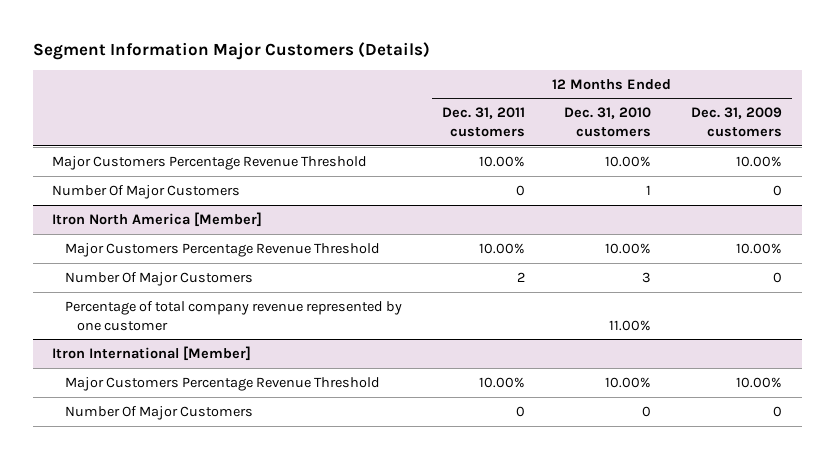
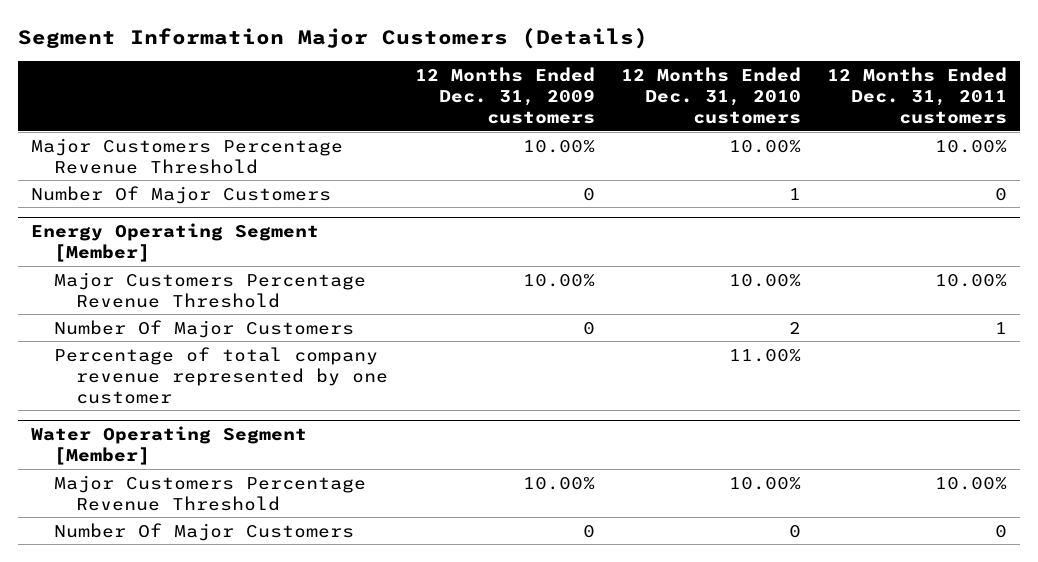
- | 12 Months Ended Dec. 31, 2011 customers | 12 Months Ended Dec. 31, 2010 customers | 12 Months Ended Dec. 31, 2009 customers
+ | 12 Months Ended Dec. 31, 2009 customers | 12 Months Ended Dec. 31, 2010 customers | 12 Months Ended Dec. 31, 2011 customers
- Itron North America [Member]
+ Energy Operating Segment [Member]
- Number Of Major Customers | 2 | 3 | 0
+ Number Of Major Customers | 0 | 2 | 1
- Itron International [Member]
+ Water Operating Segment [Member]

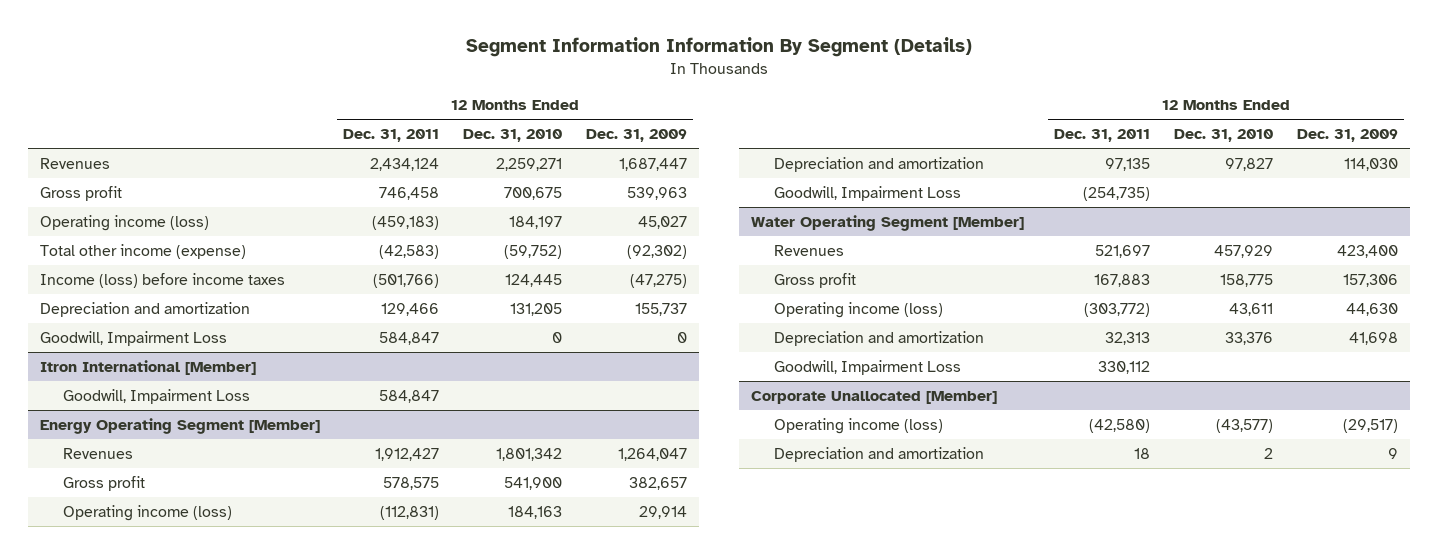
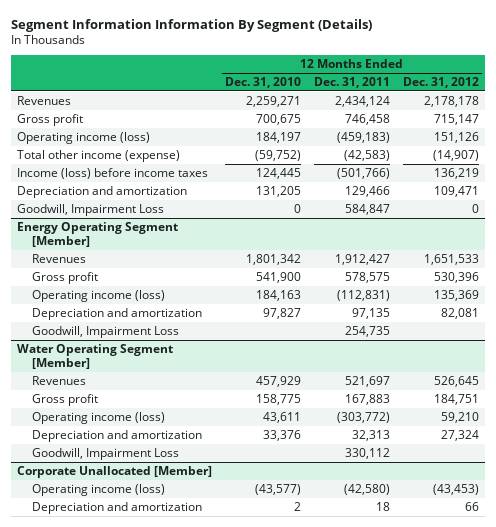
- | 12 Months Ended Dec. 31, 2011 | 12 Months Ended Dec. 31, 2010 | 12 Months Ended Dec. 31, 2009
+ | 12 Months Ended Dec. 31, 2010 | 12 Months Ended Dec. 31, 2011 | 12 Months Ended Dec. 31, 2012
- Itron International [Member]
- Goodwill, Impairment Loss | 584,847 | |
@ Energy Operating Segment [Member]
- Goodwill, Impairment Loss | (254,735) | |
+ Goodwill, Impairment Loss | | 254,735 |

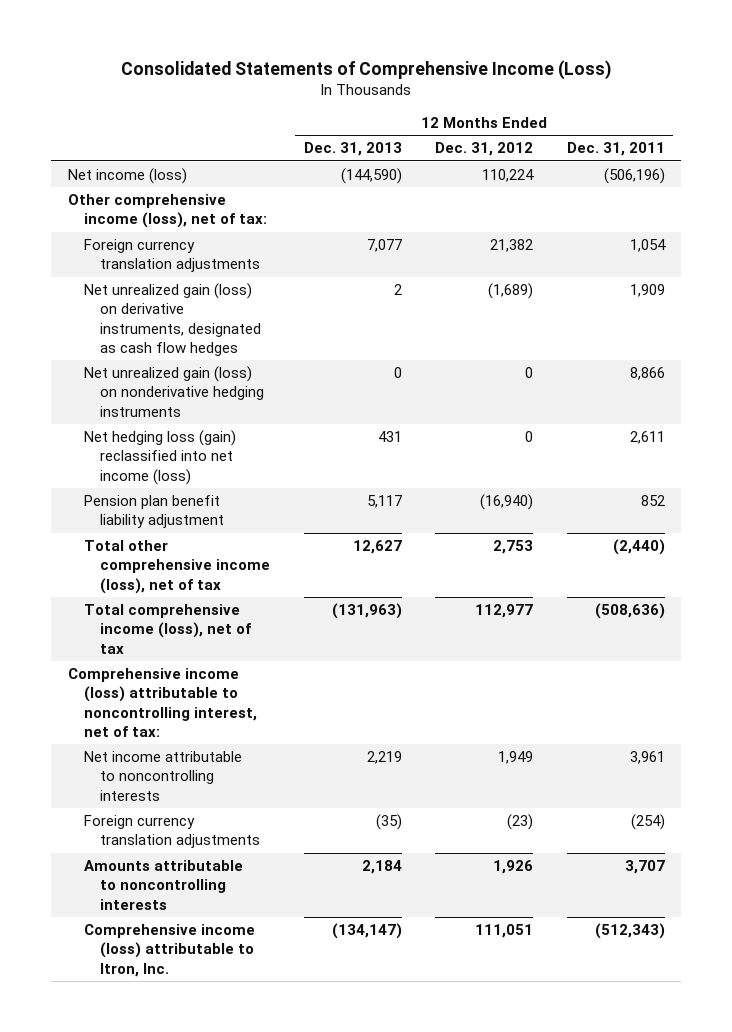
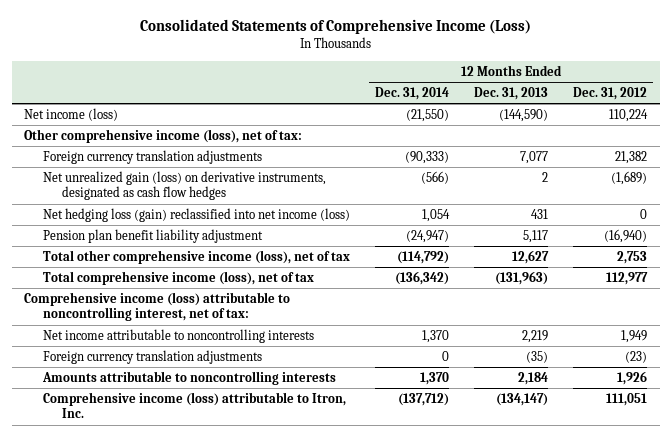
- | 12 Months Ended Dec. 31, 2013 | 12 Months Ended Dec. 31, 2012 | 12 Months Ended Dec. 31, 2011
+ | 12 Months Ended Dec. 31, 2014 | 12 Months Ended Dec. 31, 2013 | 12 Months Ended Dec. 31, 2012
- Net unrealized gain (loss) on nonderivative hedging instruments | 0 | 0 | 8,866

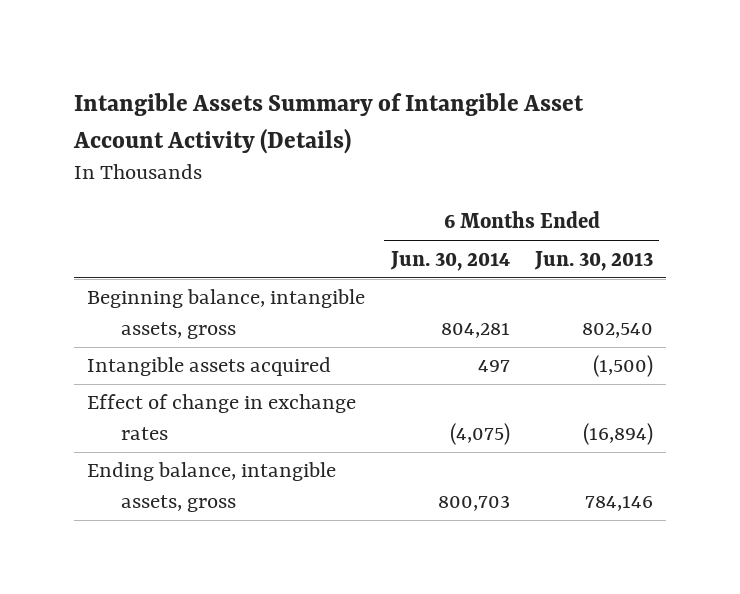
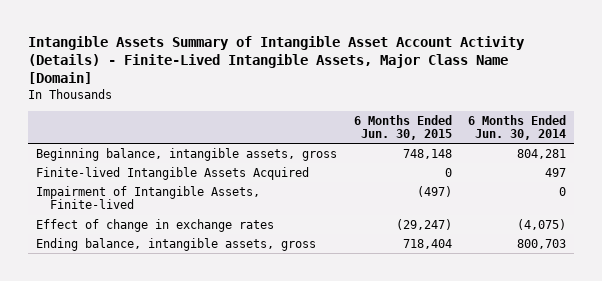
- Intangible Assets Summary of Intangible Asset Account Activity (Details)
+ Intangible Assets Summary of Intangible Asset Account Activity (Details) - Finite-Lived Intangible Assets, Major Class Name [Domain]
- | 6 Months Ended Jun. 30, 2014 | 6 Months Ended Jun. 30, 2013
+ | 6 Months Ended Jun. 30, 2015 | 6 Months Ended Jun. 30, 2014
- Intangible assets acquired | 497 | (1,500)
+ Finite-lived Intangible Assets Acquired | 0 | 497
+ Impairment of Intangible Assets, Finite-lived | (497) | 0

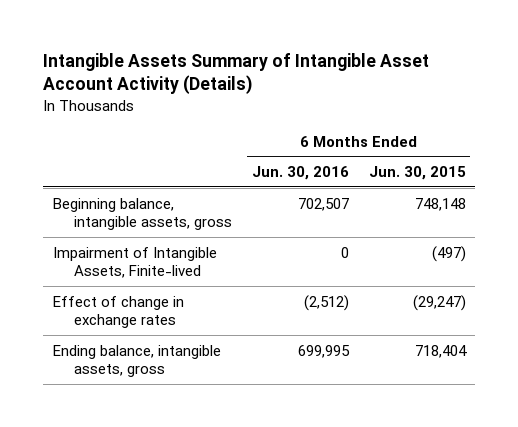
- Intangible Assets Summary of Intangible Asset Account Activity (Details) - Finite-Lived Intangible Assets, Major Class Name [Domain]
+ Intangible Assets Summary of Intangible Asset Account Activity (Details)
- | 6 Months Ended Jun. 30, 2015 | 6 Months Ended Jun. 30, 2014
+ | 6 Months Ended Jun. 30, 2016 | 6 Months Ended Jun. 30, 2015
- Finite-lived Intangible Assets Acquired | 0 | 497

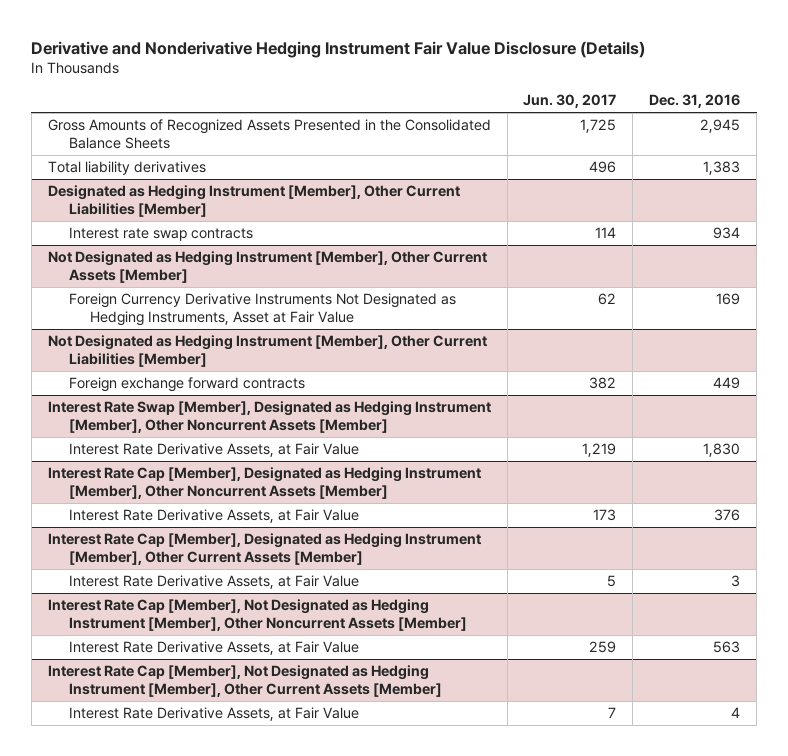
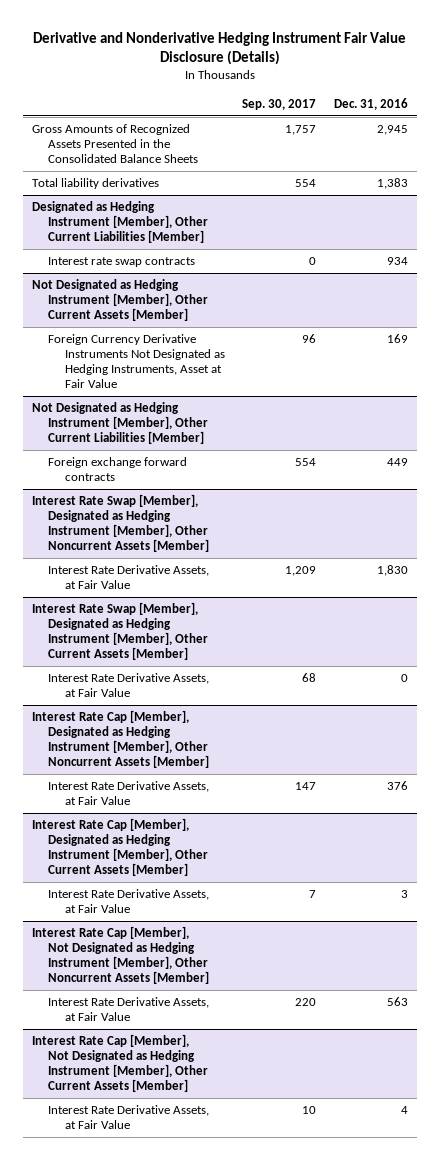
- | Jun. 30, 2017 | Dec. 31, 2016
+ | Sep. 30, 2017 | Dec. 31, 2016
+ Interest Rate Swap [Member], Designated as Hedging Instrument [Member], Other Current Assets [Member]
+ Interest Rate Derivative Assets, at Fair Value | 68 | 0

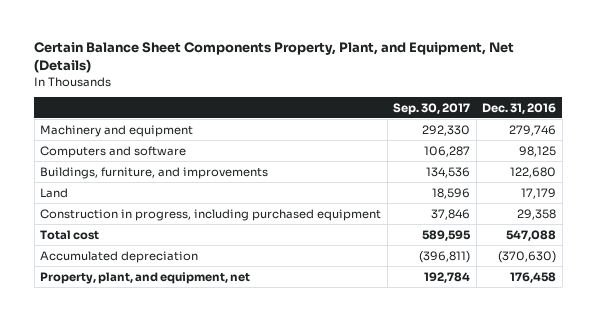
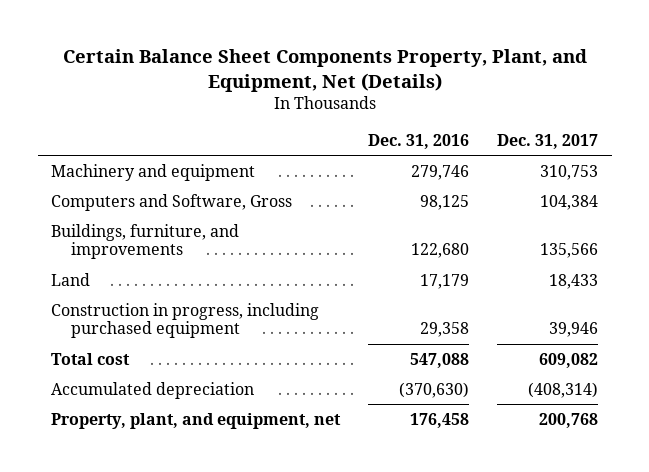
- | Sep. 30, 2017 | Dec. 31, 2016
+ | Dec. 31, 2016 | Dec. 31, 2017
- Computers and software | 106,287 | 98,125
+ Computers and Software, Gross | 98,125 | 104,384

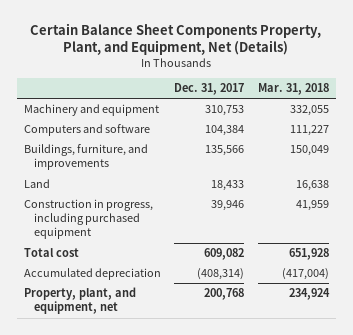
- | Dec. 31, 2016 | Dec. 31, 2017
+ | Dec. 31, 2017 | Mar. 31, 2018
- Computers and Software, Gross | 98,125 | 104,384
+ Computers and software | 104,384 | 111,227

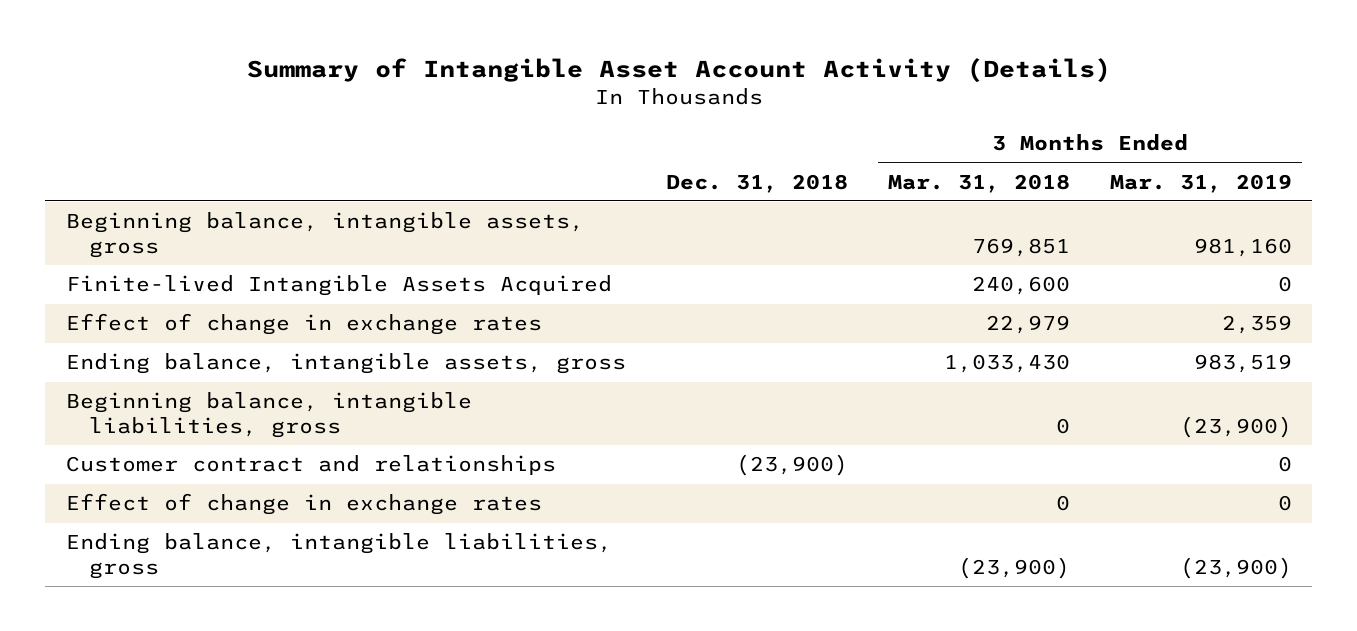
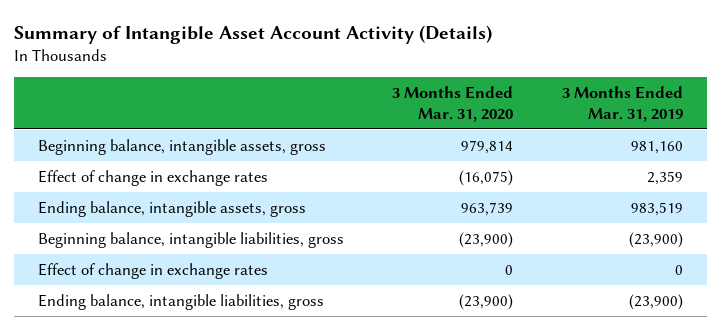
- | Dec. 31, 2018 | 3 Months Ended Mar. 31, 2018 | 3 Months Ended Mar. 31, 2019
+ | 3 Months Ended Mar. 31, 2020 | 3 Months Ended Mar. 31, 2019
- Finite-lived Intangible Assets Acquired | | 240,600 | 0
- Customer contract and relationships | (23,900) | | 0

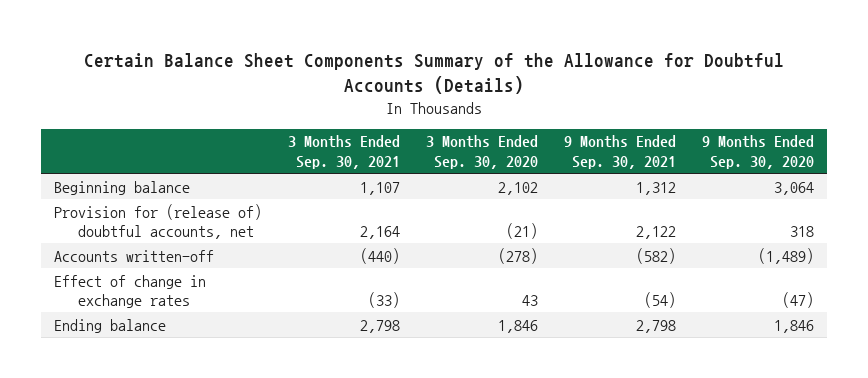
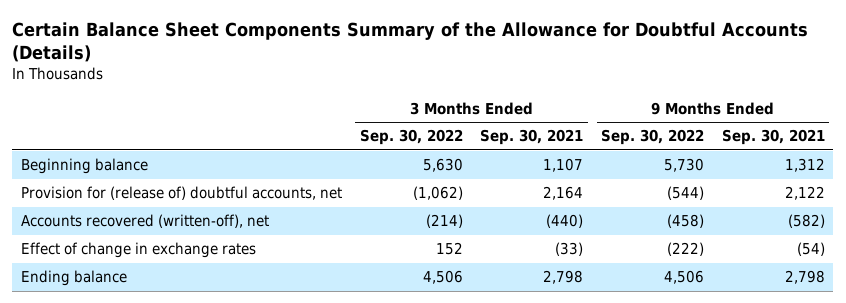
- | 3 Months Ended Sep. 30, 2021 | 3 Months Ended Sep. 30, 2020 | 9 Months Ended Sep. 30, 2021 | 9 Months Ended Sep. 30, 2020
+ | 3 Months Ended Sep. 30, 2022 | 3 Months Ended Sep. 30, 2021 | 9 Months Ended Sep. 30, 2022 | 9 Months Ended Sep. 30, 2021
- Accounts written-off | (440) | (278) | (582) | (1,489)
+ Accounts recovered (written-off), net | (214) | (440) | (458) | (582)

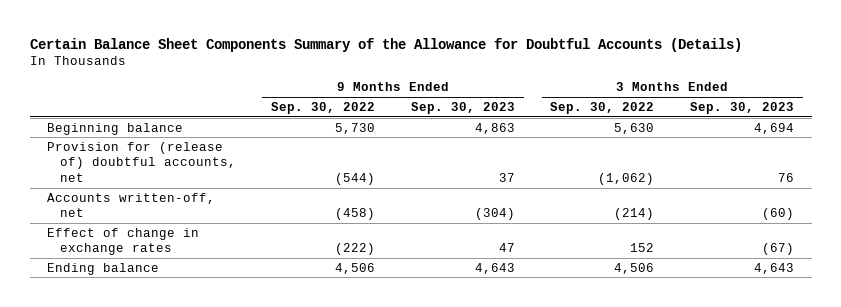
- | 3 Months Ended Sep. 30, 2022 | 3 Months Ended Sep. 30, 2021 | 9 Months Ended Sep. 30, 2022 | 9 Months Ended Sep. 30, 2021
+ | 9 Months Ended Sep. 30, 2022 | 9 Months Ended Sep. 30, 2023 | 3 Months Ended Sep. 30, 2022 | 3 Months Ended Sep. 30, 2023
- Accounts recovered (written-off), net | (214) | (440) | (458) | (582)
+ Accounts written-off, net | (458) | (304) | (214) | (60)

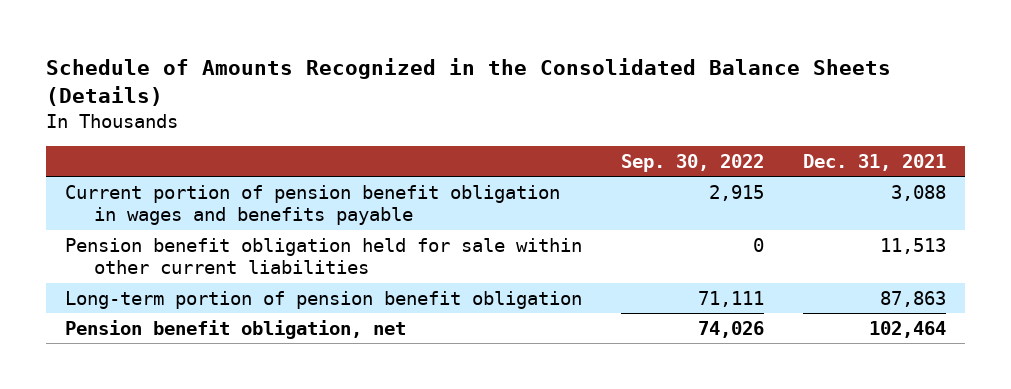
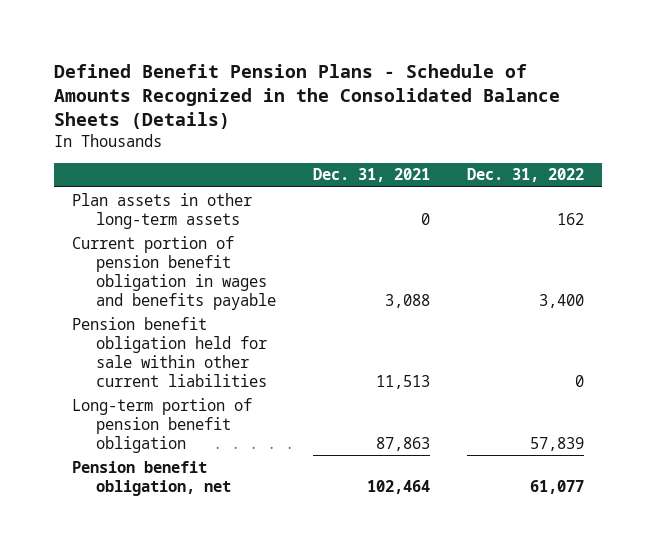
- Schedule of Amounts Recognized in the Consolidated Balance Sheets (Details)
+ Defined Benefit Pension Plans - Schedule of Amounts Recognized in the Consolidated Balance Sheets (Details)
- | Sep. 30, 2022 | Dec. 31, 2021
+ | Dec. 31, 2021 | Dec. 31, 2022
+ Plan assets in other long-term assets | 0 | 162

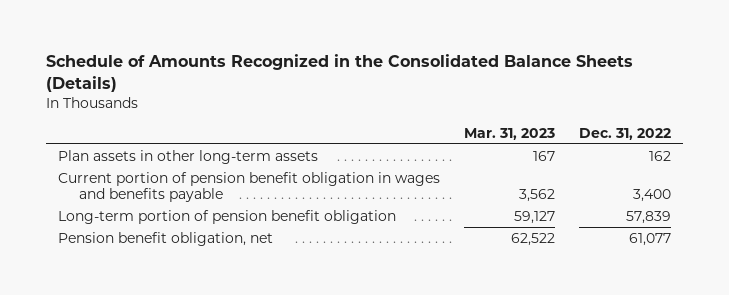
- Defined Benefit Pension Plans - Schedule of Amounts Recognized in the Consolidated Balance Sheets (Details)
+ Schedule of Amounts Recognized in the Consolidated Balance Sheets (Details)
- | Dec. 31, 2021 | Dec. 31, 2022
+ | Mar. 31, 2023 | Dec. 31, 2022
- Pension benefit obligation held for sale within other current liabilities | 11,513 | 0

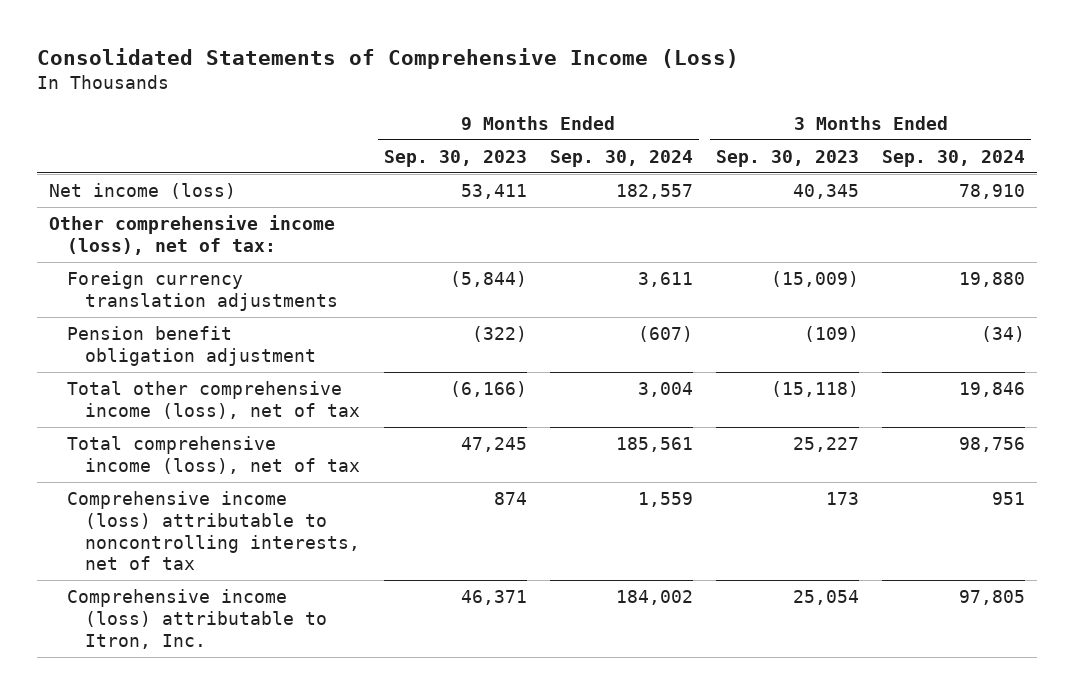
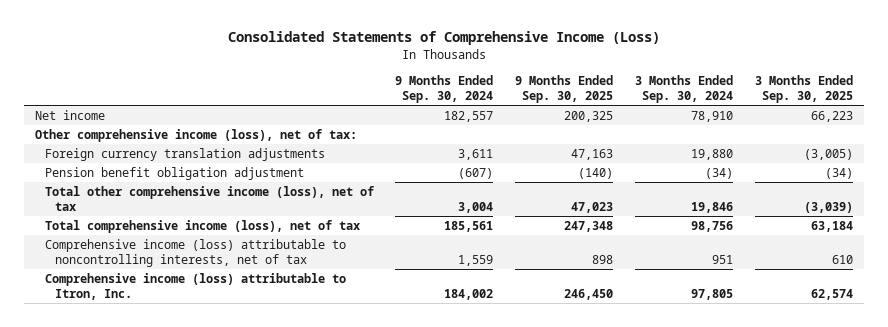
- | 9 Months Ended Sep. 30, 2023 | 9 Months Ended Sep. 30, 2024 | 3 Months Ended Sep. 30, 2023 | 3 Months Ended Sep. 30, 2024
+ | 9 Months Ended Sep. 30, 2024 | 9 Months Ended Sep. 30, 2025 | 3 Months Ended Sep. 30, 2024 | 3 Months Ended Sep. 30, 2025
- Net income (loss) | 53,411 | 182,557 | 40,345 | 78,910
+ Net income | 182,557 | 200,325 | 78,910 | 66,223

